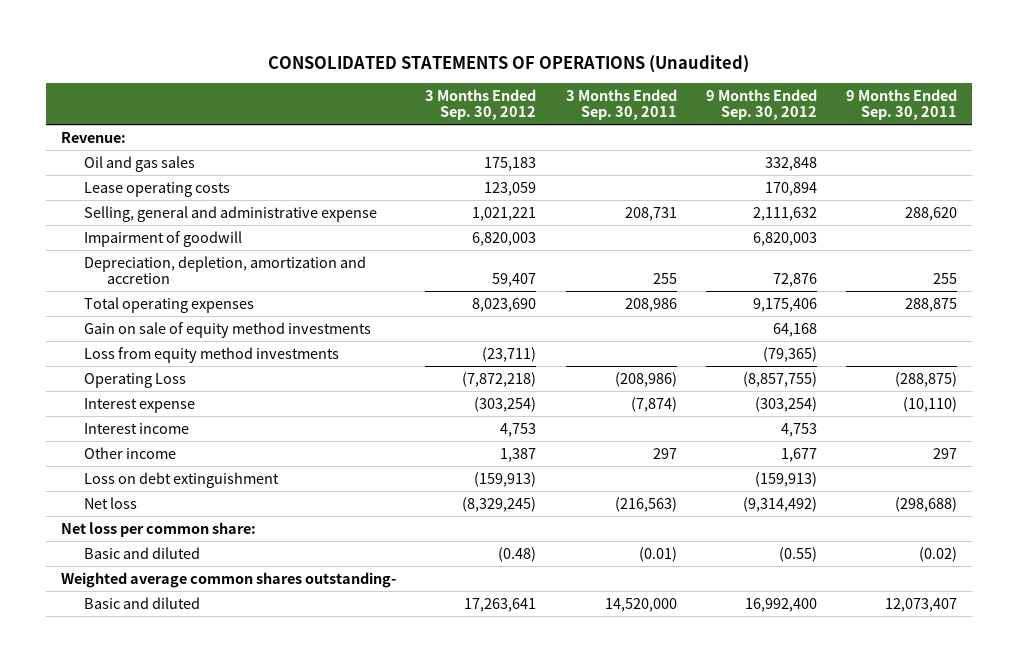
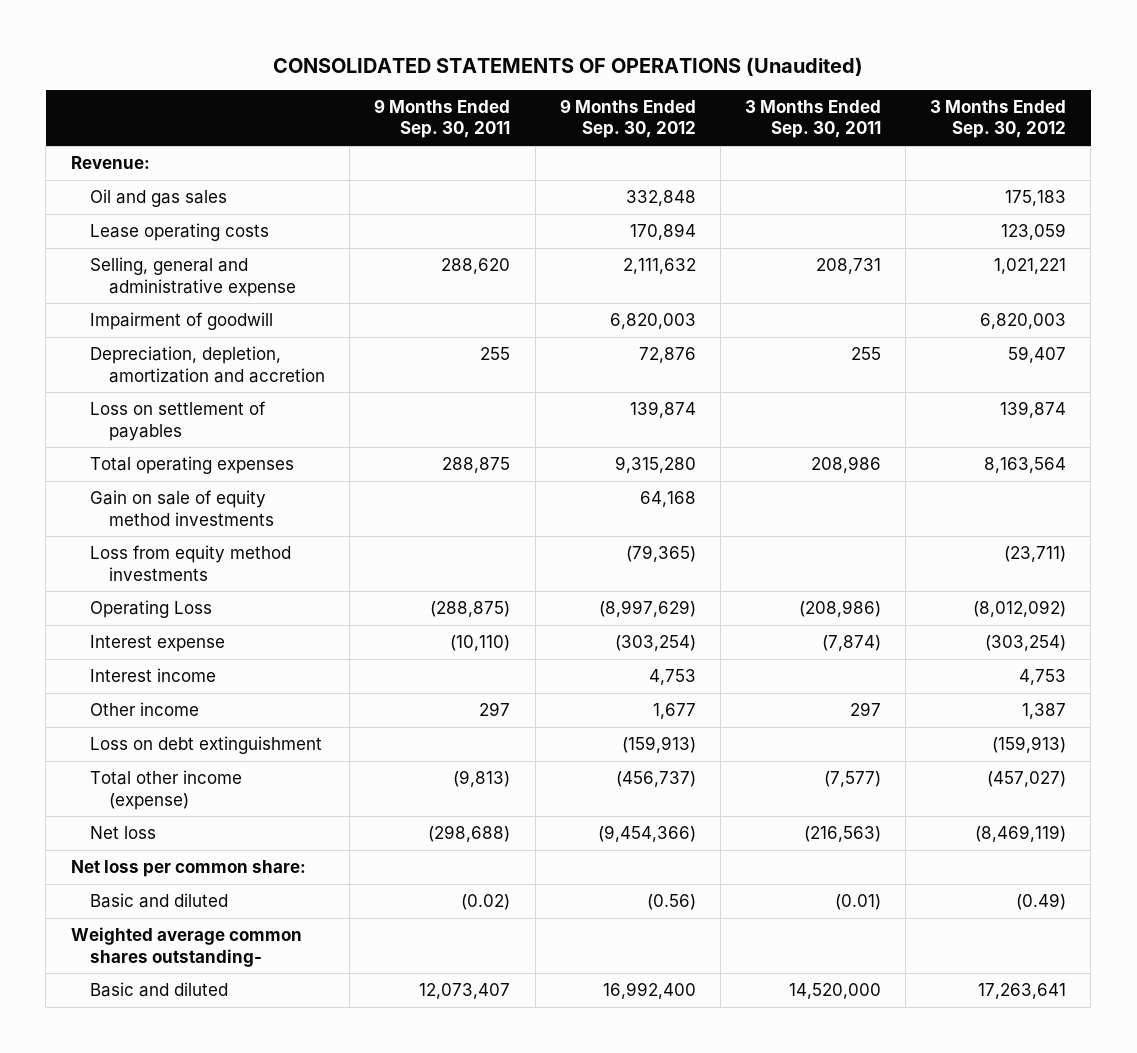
- | 3 Months Ended Sep. 30, 2012 | 3 Months Ended Sep. 30, 2011 | 9 Months Ended Sep. 30, 2012 | 9 Months Ended Sep. 30, 2011
+ | 9 Months Ended Sep. 30, 2011 | 9 Months Ended Sep. 30, 2012 | 3 Months Ended Sep. 30, 2011 | 3 Months Ended Sep. 30, 2012
- Total operating expenses | 8,023,690 | 208,986 | 9,175,406 | 288,875
+ Loss on settlement of payables | | 139,874 | | 139,874
+ Total operating expenses | 288,875 | 9,315,280 | 208,986 | 8,163,564
- Operating Loss | (7,872,218) | (208,986) | (8,857,755) | (288,875)
+ Operating Loss | (288,875) | (8,997,629) | (208,986) | (8,012,092)
- Net loss | (8,329,245) | (216,563) | (9,314,492) | (298,688)
+ Total other income (expense) | (9,813) | (456,737) | (7,577) | (457,027)
+ Net loss | (298,688) | (9,454,366) | (216,563) | (8,469,119)
- Basic and diluted | (0.48) | (0.01) | (0.55) | (0.02)
+ Basic and diluted | (0.02) | (0.56) | (0.01) | (0.49)

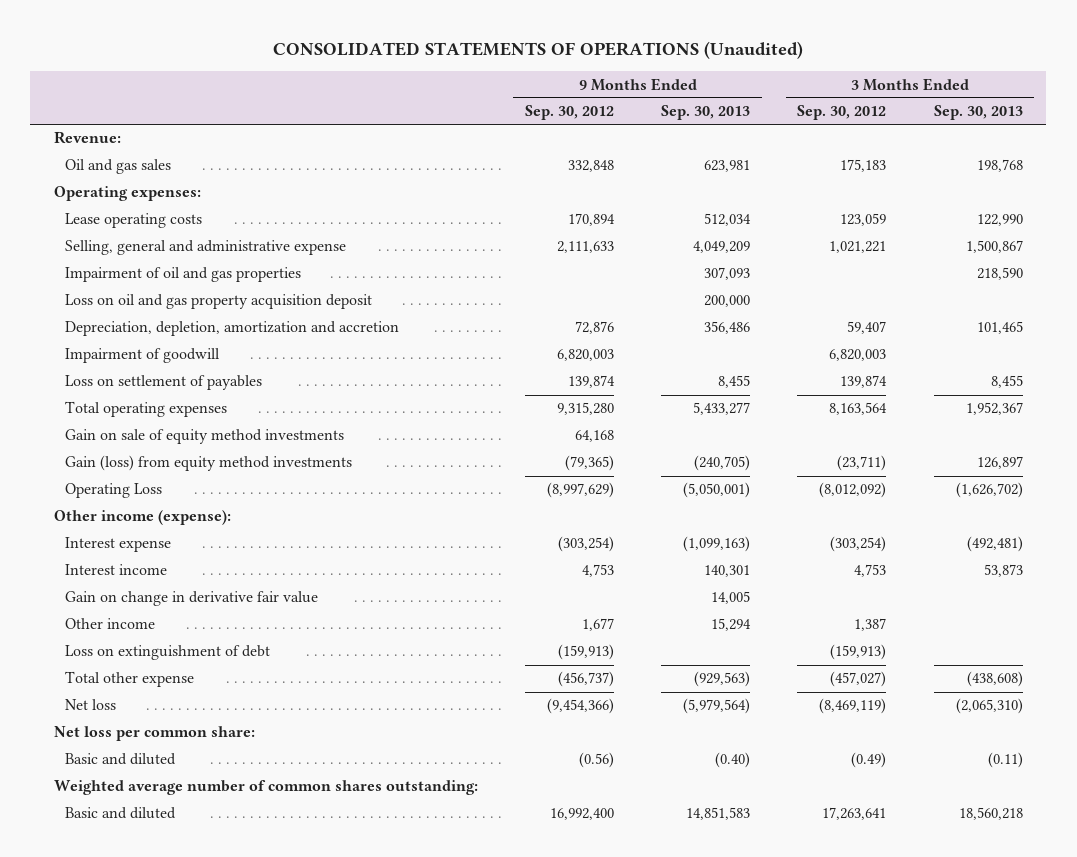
- | 9 Months Ended Sep. 30, 2011 | 9 Months Ended Sep. 30, 2012 | 3 Months Ended Sep. 30, 2011 | 3 Months Ended Sep. 30, 2012
+ | 9 Months Ended Sep. 30, 2012 | 9 Months Ended Sep. 30, 2013 | 3 Months Ended Sep. 30, 2012 | 3 Months Ended Sep. 30, 2013
+ Operating expenses:
- Selling, general and administrative expense | 288,620 | 2,111,632 | 208,731 | 1,021,221
+ Selling, general and administrative expense | 2,111,633 | 4,049,209 | 1,021,221 | 1,500,867
+ Impairment of oil and gas properties | | 307,093 | | 218,590
+ Loss on oil and gas property acquisition deposit | | 200,000 | |
moved down: Impairment of goodwill | 6,820,003 | | 6,820,003 |
- Loss from equity method investments | | (79,365) | | (23,711)
+ Gain (loss) from equity method investments | (79,365) | (240,705) | (23,711) | 126,897
+ Other income (expense):
+ Gain on change in derivative fair value | | 14,005 | |
- Loss on debt extinguishment | | (159,913) | | (159,913)
- Total other income (expense) | (9,813) | (456,737) | (7,577) | (457,027)
+ Loss on extinguishment of debt | (159,913) | | (159,913) |
+ Total other expense | (456,737) | (929,563) | (457,027) | (438,608)
- Weighted average common shares outstanding-
+ Weighted average number of common shares outstanding:

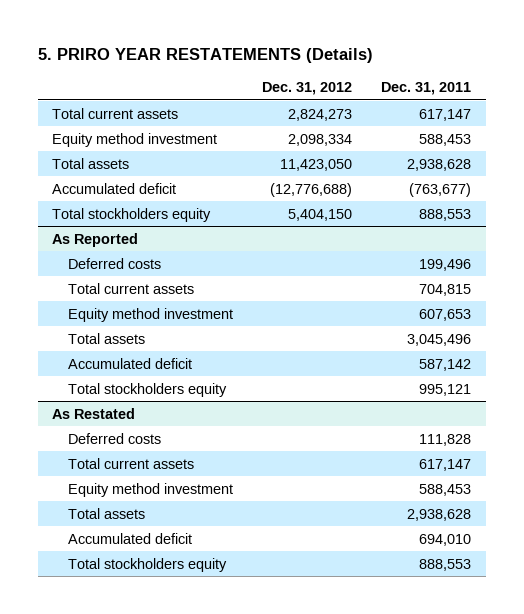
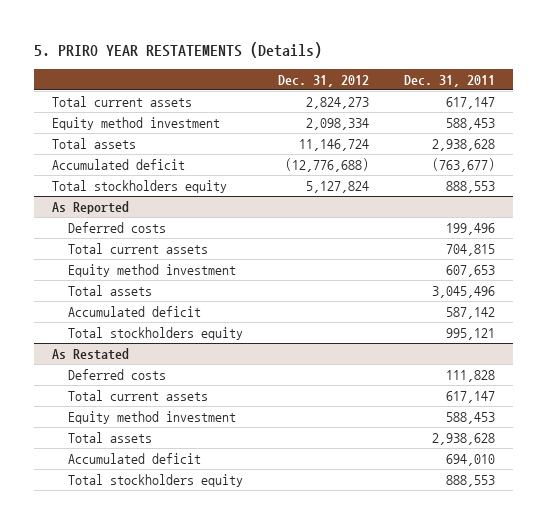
- Total assets | 11,423,050 | 2,938,628
+ Total assets | 11,146,724 | 2,938,628
- Total stockholders equity | 5,404,150 | 888,553
+ Total stockholders equity | 5,127,824 | 888,553

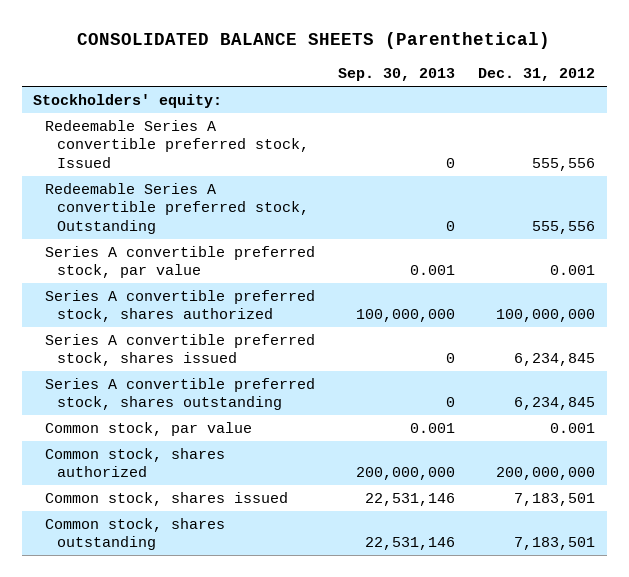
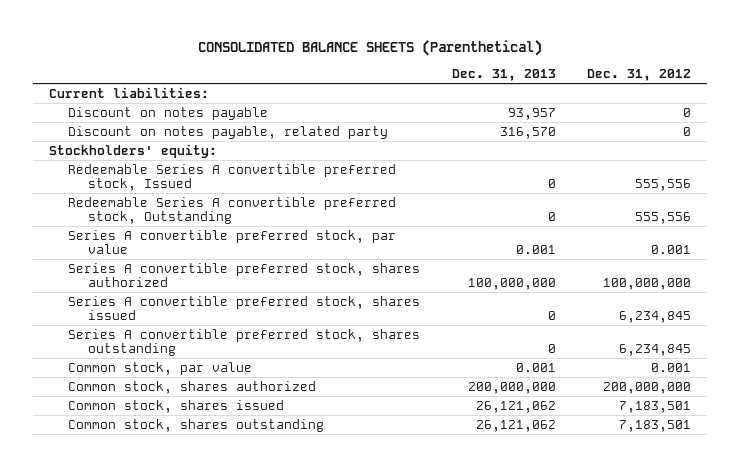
- | Sep. 30, 2013 | Dec. 31, 2012
+ | Dec. 31, 2013 | Dec. 31, 2012
+ Current liabilities:
+ Discount on notes payable | 93,957 | 0
+ Discount on notes payable, related party | 316,570 | 0

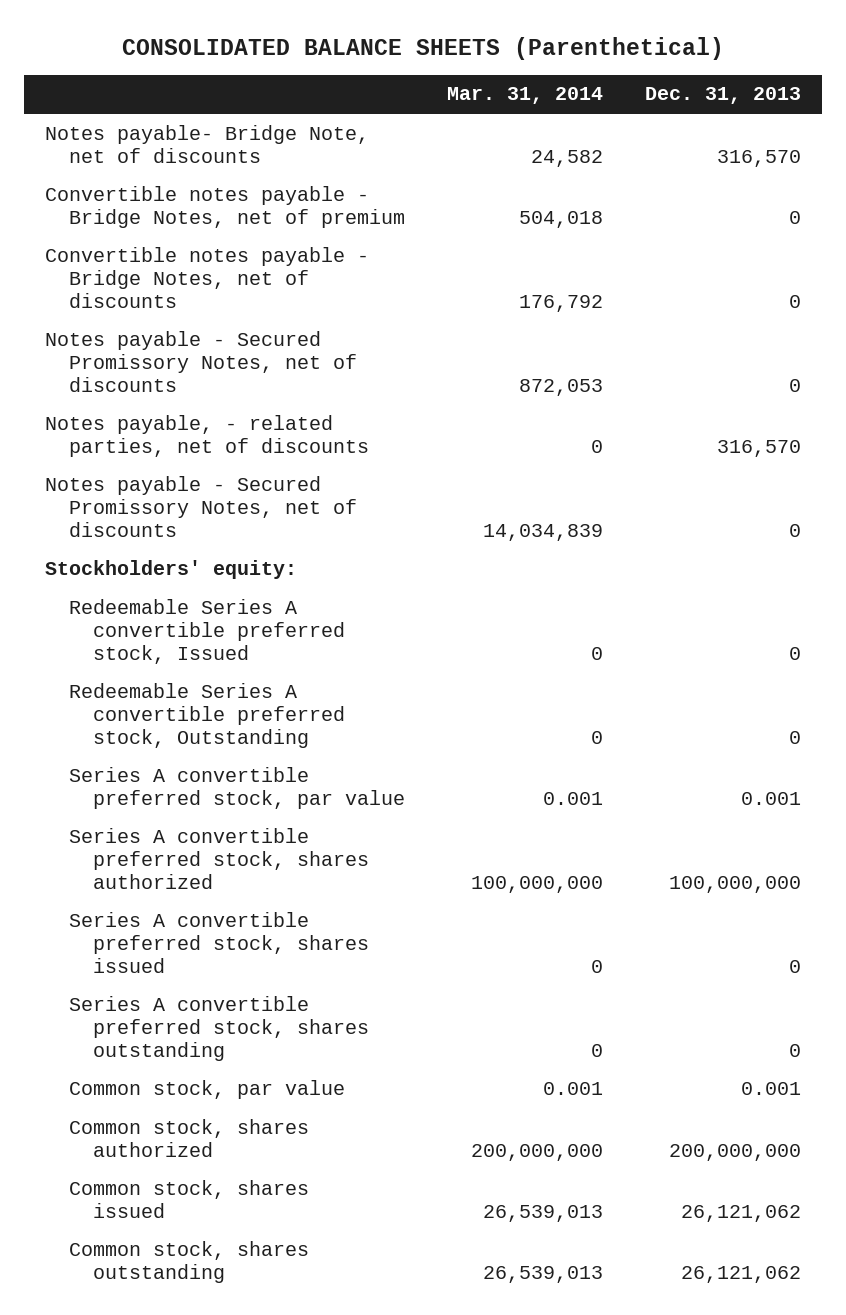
- | Dec. 31, 2013 | Dec. 31, 2012
+ | Mar. 31, 2014 | Dec. 31, 2013
- Current liabilities:
- Discount on notes payable | 93,957 | 0
- Discount on notes payable, related party | 316,570 | 0
+ Notes payable- Bridge Note, net of discounts | 24,582 | 316,570
+ Convertible notes payable - Bridge Notes, net of premium | 504,018 | 0
+ Convertible notes payable - Bridge Notes, net of discounts | 176,792 | 0
+ Notes payable - Secured Promissory Notes, net of discounts | 872,053 | 0
+ Notes payable, - related parties, net of discounts | 0 | 316,570
+ Notes payable - Secured Promissory Notes, net of discounts | 14,034,839 | 0

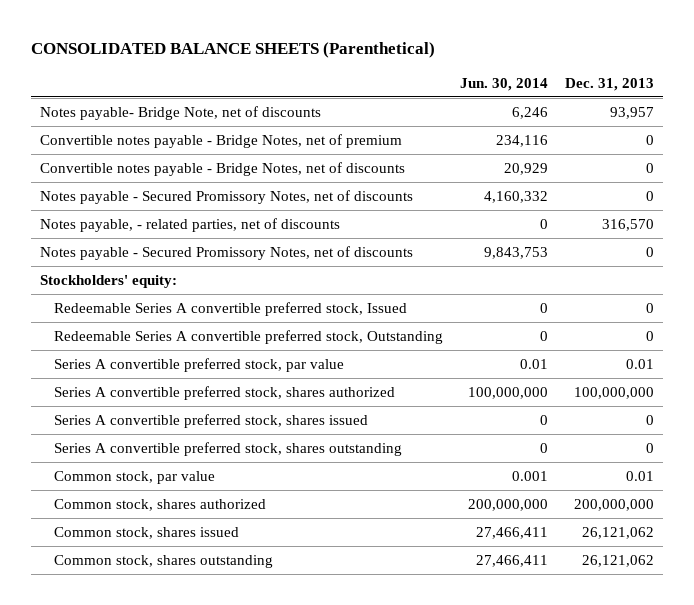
- | Mar. 31, 2014 | Dec. 31, 2013
+ | Jun. 30, 2014 | Dec. 31, 2013
- Notes payable- Bridge Note, net of discounts | 24,582 | 316,570
+ Notes payable- Bridge Note, net of discounts | 6,246 | 93,957
- Series A convertible preferred stock, par value | 0.001 | 0.001
+ Series A convertible preferred stock, par value | 0.01 | 0.01
- Common stock, par value | 0.001 | 0.001
+ Common stock, par value | 0.001 | 0.01

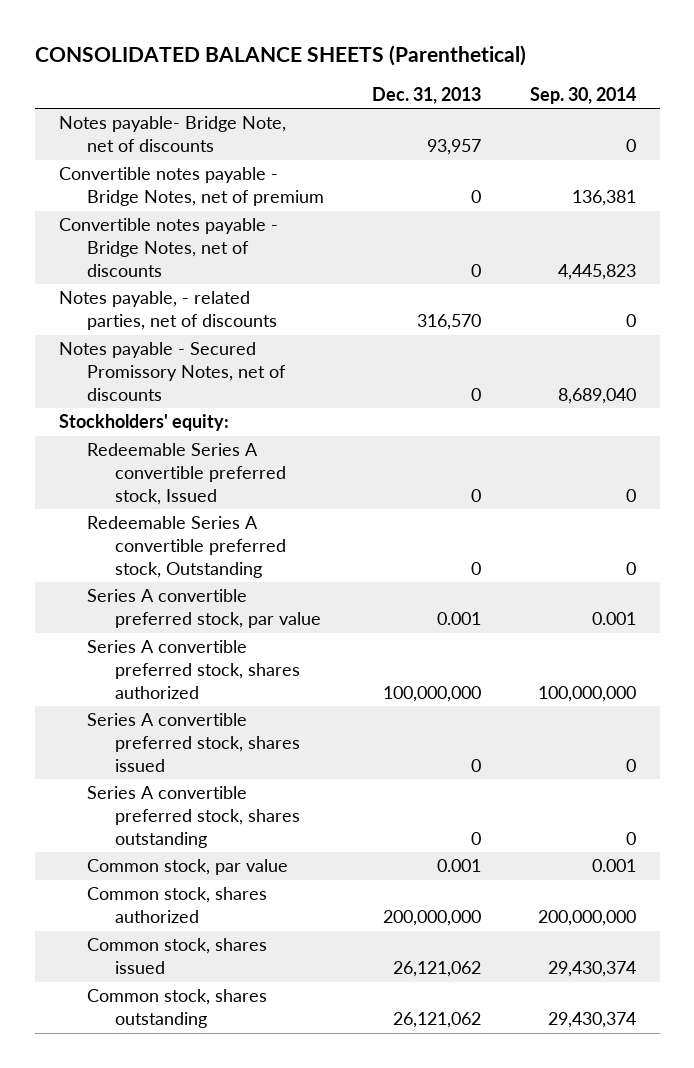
- | Jun. 30, 2014 | Dec. 31, 2013
+ | Dec. 31, 2013 | Sep. 30, 2014
- Notes payable - Secured Promissory Notes, net of discounts | 4,160,332 | 0
- Series A convertible preferred stock, par value | 0.01 | 0.01
+ Series A convertible preferred stock, par value | 0.001 | 0.001
- Common stock, par value | 0.001 | 0.01
+ Common stock, par value | 0.001 | 0.001

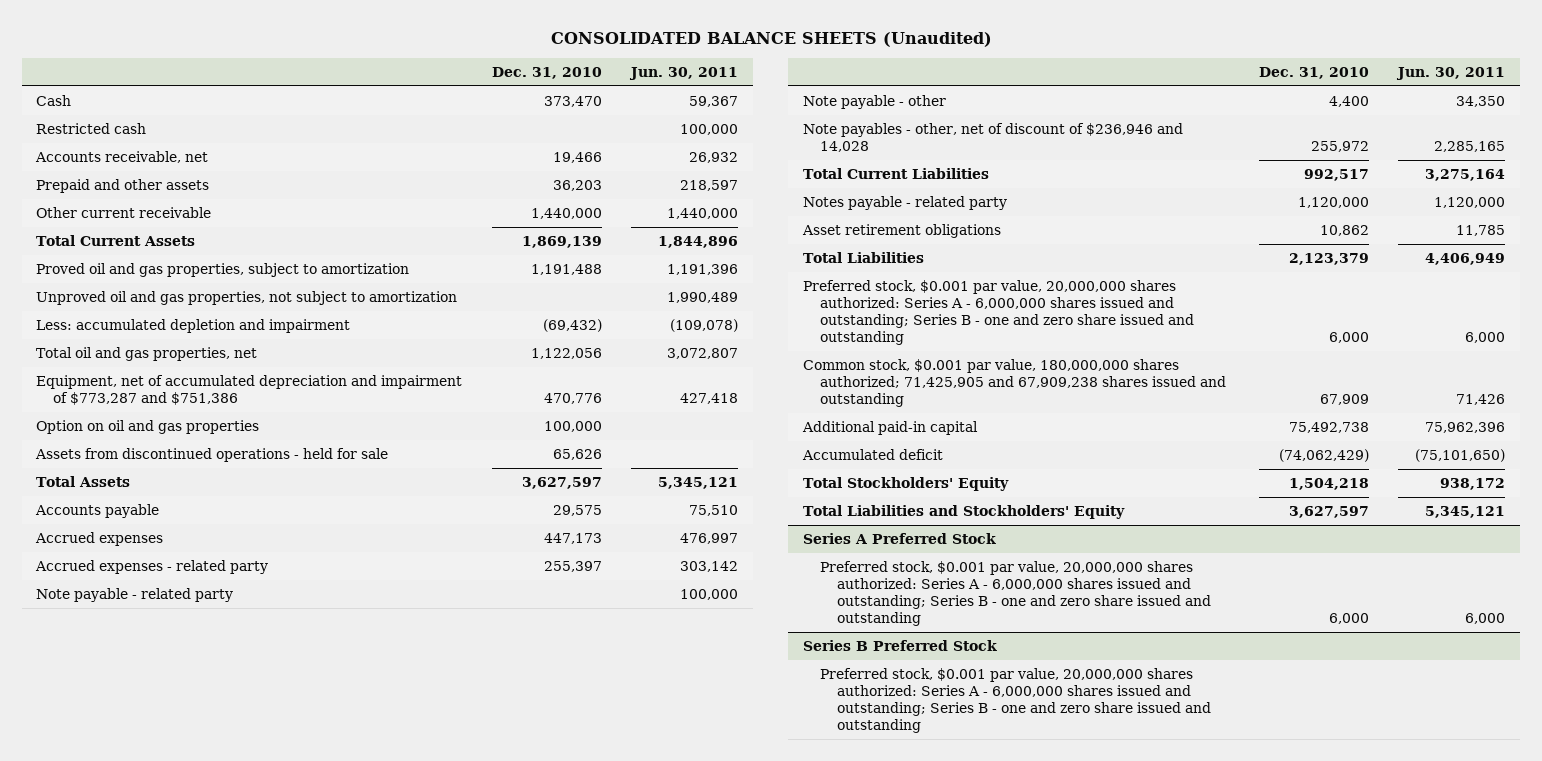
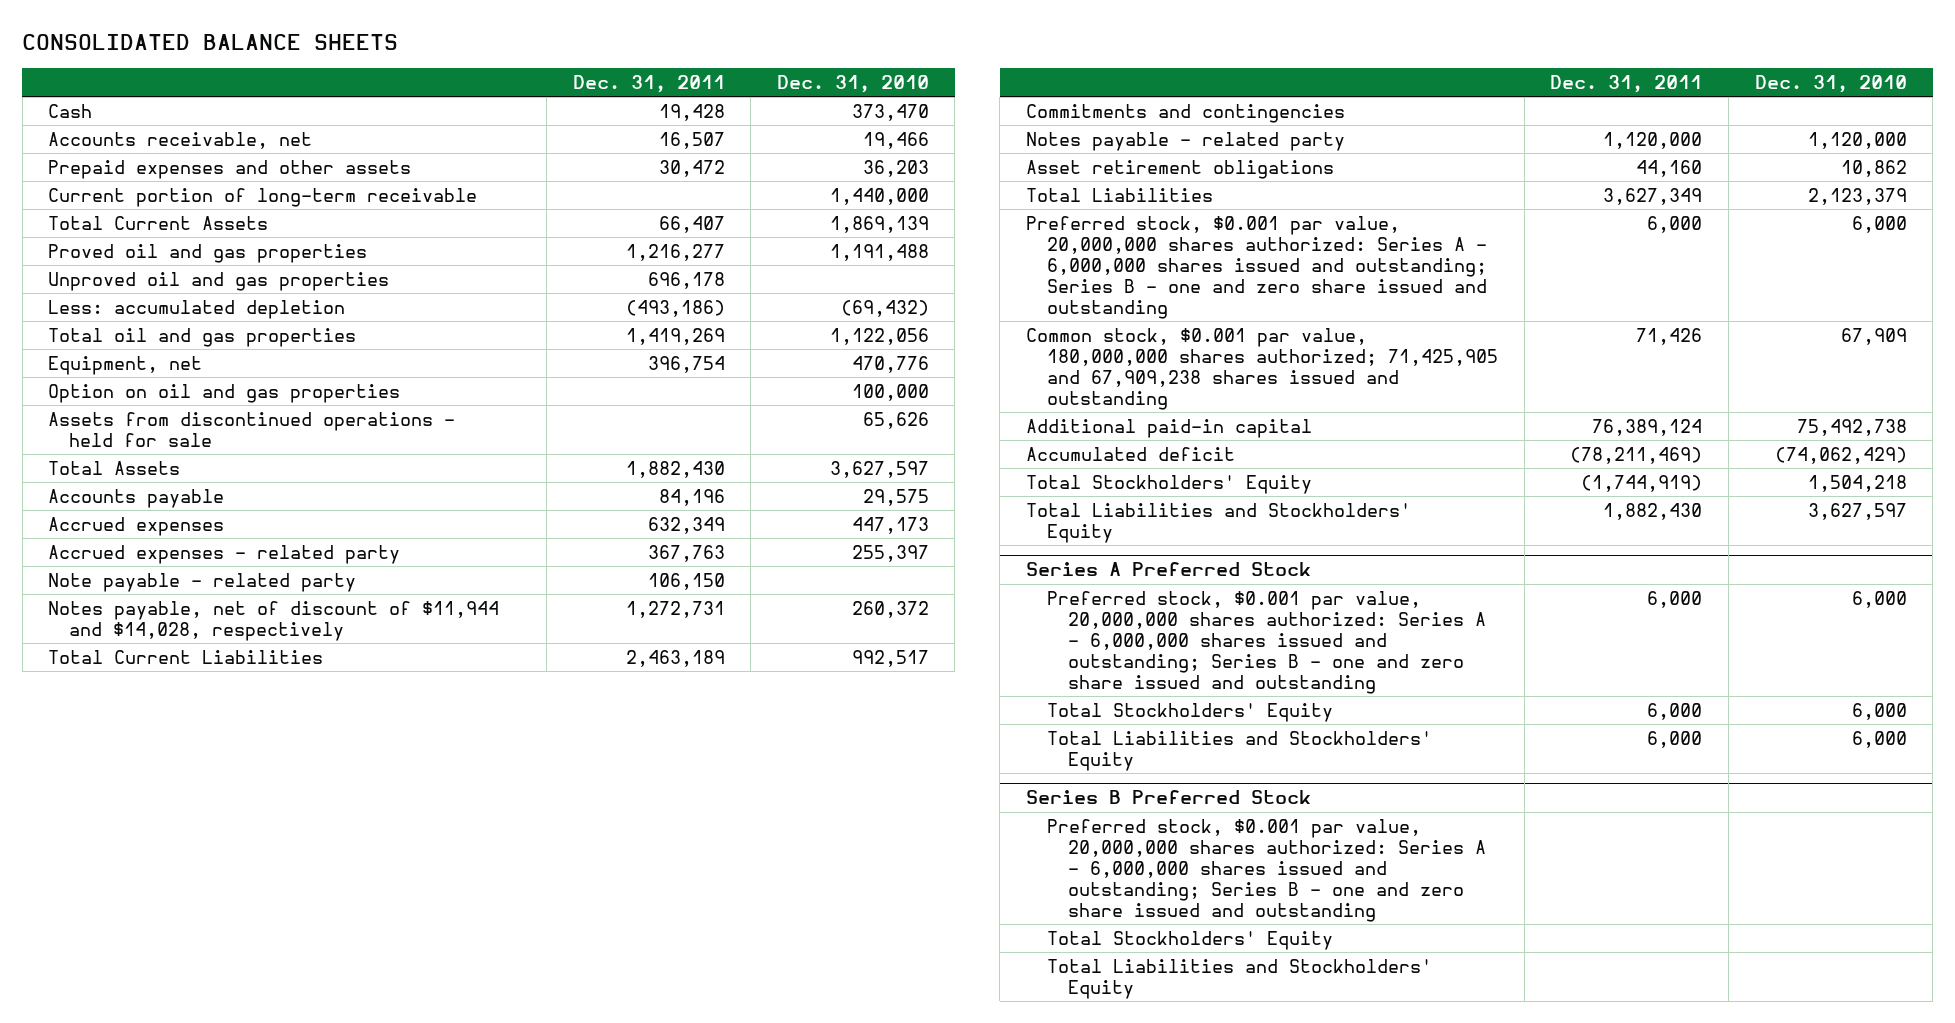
- CONSOLIDATED BALANCE SHEETS (Unaudited)
+ CONSOLIDATED BALANCE SHEETS
- | Dec. 31, 2010 | Jun. 30, 2011
+ | Dec. 31, 2011 | Dec. 31, 2010
- Restricted cash | | 100,000
- Prepaid and other assets | 36,203 | 218,597
- Other current receivable | 1,440,000 | 1,440,000
+ Prepaid expenses and other assets | 30,472 | 36,203
+ Current portion of long-term receivable | | 1,440,000
- Proved oil and gas properties, subject to amortization | 1,191,488 | 1,191,396
- Unproved oil and gas properties, not subject to amortization | | 1,990,489
- Less: accumulated depletion and impairment | (69,432) | (109,078)
- Total oil and gas properties, net | 1,122,056 | 3,072,807
- Equipment, net of accumulated depreciation and impairment of $773,287 and $751,386 | 470,776 | 427,418
+ Proved oil and gas properties | 1,216,277 | 1,191,488
+ Unproved oil and gas properties | 696,178 |
+ Less: accumulated depletion | (493,186) | (69,432)
+ Total oil and gas properties | 1,419,269 | 1,122,056
+ Equipment, net | 396,754 | 470,776
- Note payable - other | 4,400 | 34,350
- Note payables - other, net of discount of $236,946 and 14,028 | 255,972 | 2,285,165
+ Notes payable, net of discount of $11,944 and $14,028, respectively | 1,272,731 | 260,372
+ Commitments and contingencies
@ Series A Preferred Stock
+ Total Stockholders' Equity | 6,000 | 6,000
+ Total Liabilities and Stockholders' Equity | 6,000 | 6,000
@ Series B Preferred Stock
+ Total Stockholders' Equity
+ Total Liabilities and Stockholders' Equity

